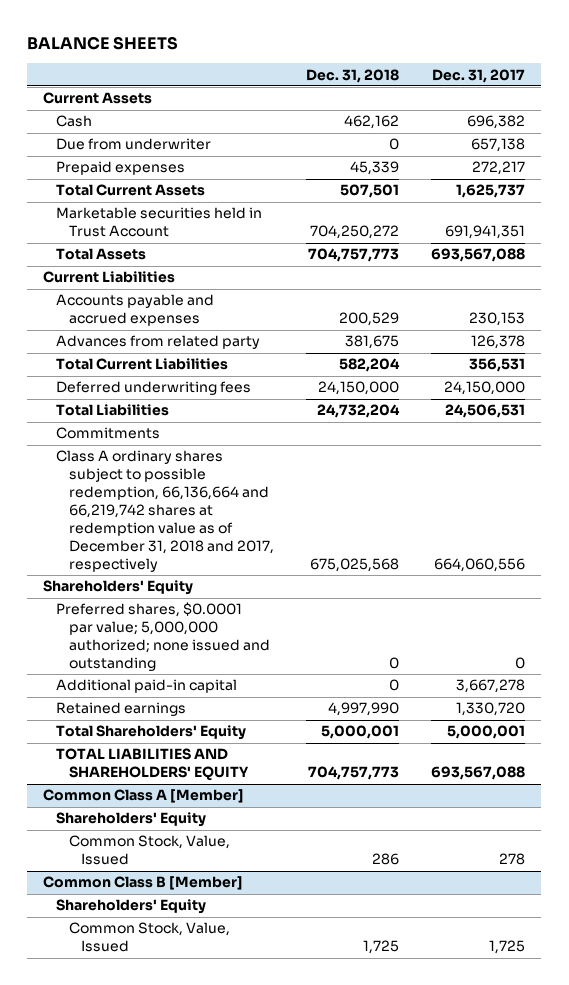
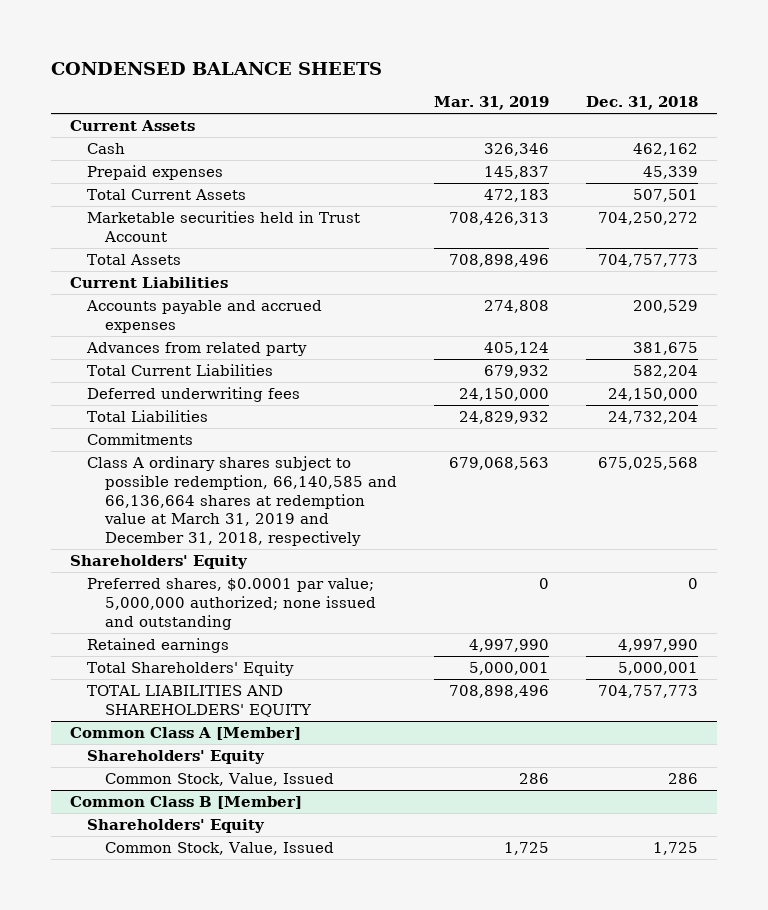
- BALANCE SHEETS
+ CONDENSED BALANCE SHEETS
- | Dec. 31, 2018 | Dec. 31, 2017
+ | Mar. 31, 2019 | Dec. 31, 2018
- Due from underwriter | 0 | 657,138
- Class A ordinary shares subject to possible redemption, 66,136,664 and 66,219,742 shares at redemption value as of December 31, 2018 and 2017, respectively | 675,025,568 | 664,060,556
+ Class A ordinary shares subject to possible redemption, 66,140,585 and 66,136,664 shares at redemption value at March 31, 2019 and December 31, 2018, respectively | 679,068,563 | 675,025,568
- Additional paid-in capital | 0 | 3,667,278

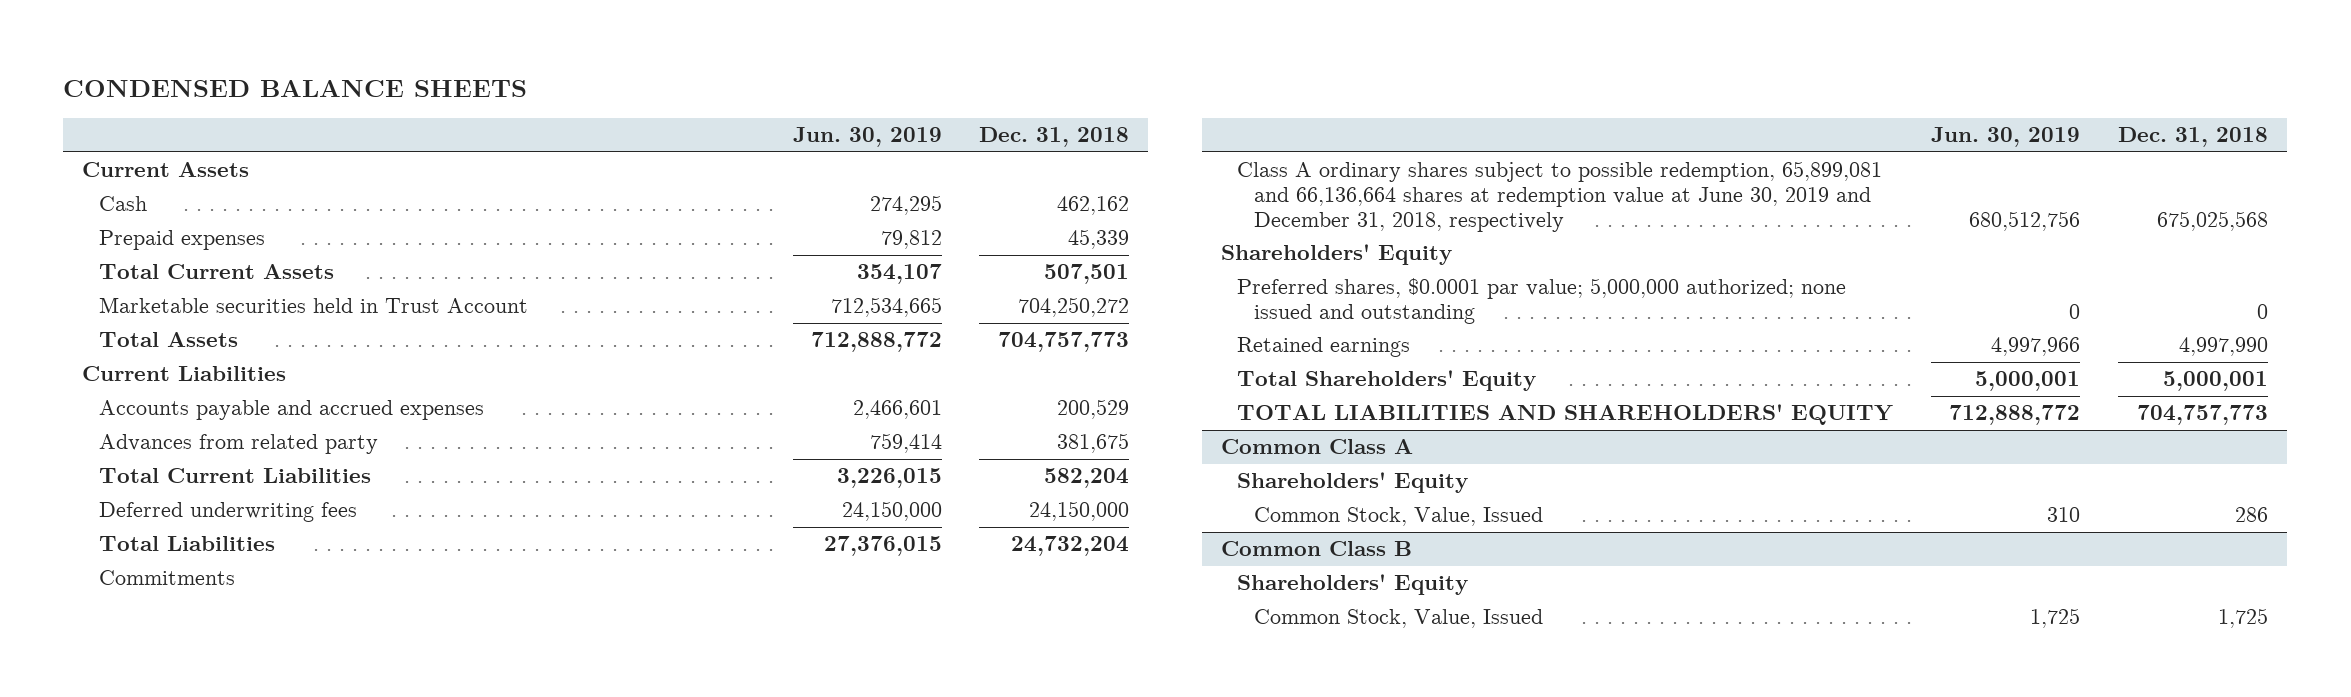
- | Mar. 31, 2019 | Dec. 31, 2018
+ | Jun. 30, 2019 | Dec. 31, 2018
- Class A ordinary shares subject to possible redemption, 66,140,585 and 66,136,664 shares at redemption value at March 31, 2019 and December 31, 2018, respectively | 679,068,563 | 675,025,568
+ Class A ordinary shares subject to possible redemption, 65,899,081 and 66,136,664 shares at redemption value at June 30, 2019 and December 31, 2018, respectively | 680,512,756 | 675,025,568
- Common Class A [Member]
+ Common Class A
- Common Class B [Member]
+ Common Class B

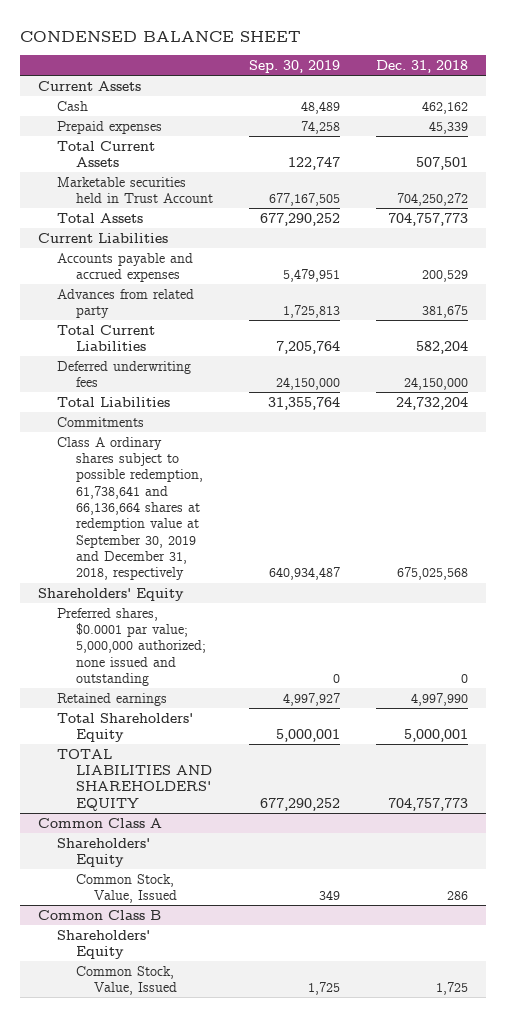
- CONDENSED BALANCE SHEETS
+ CONDENSED BALANCE SHEET
- | Jun. 30, 2019 | Dec. 31, 2018
+ | Sep. 30, 2019 | Dec. 31, 2018
- Class A ordinary shares subject to possible redemption, 65,899,081 and 66,136,664 shares at redemption value at June 30, 2019 and December 31, 2018, respectively | 680,512,756 | 675,025,568
+ Class A ordinary shares subject to possible redemption, 61,738,641 and 66,136,664 shares at redemption value at September 30, 2019 and December 31, 2018, respectively | 640,934,487 | 675,025,568

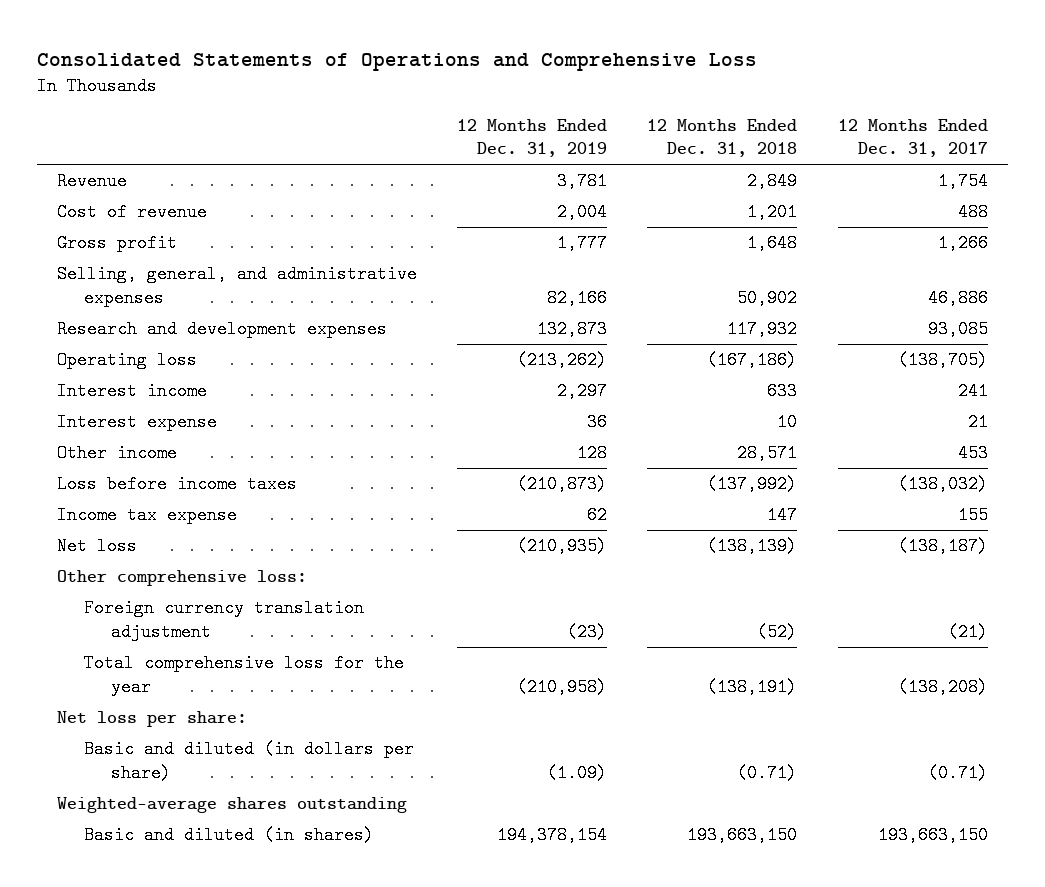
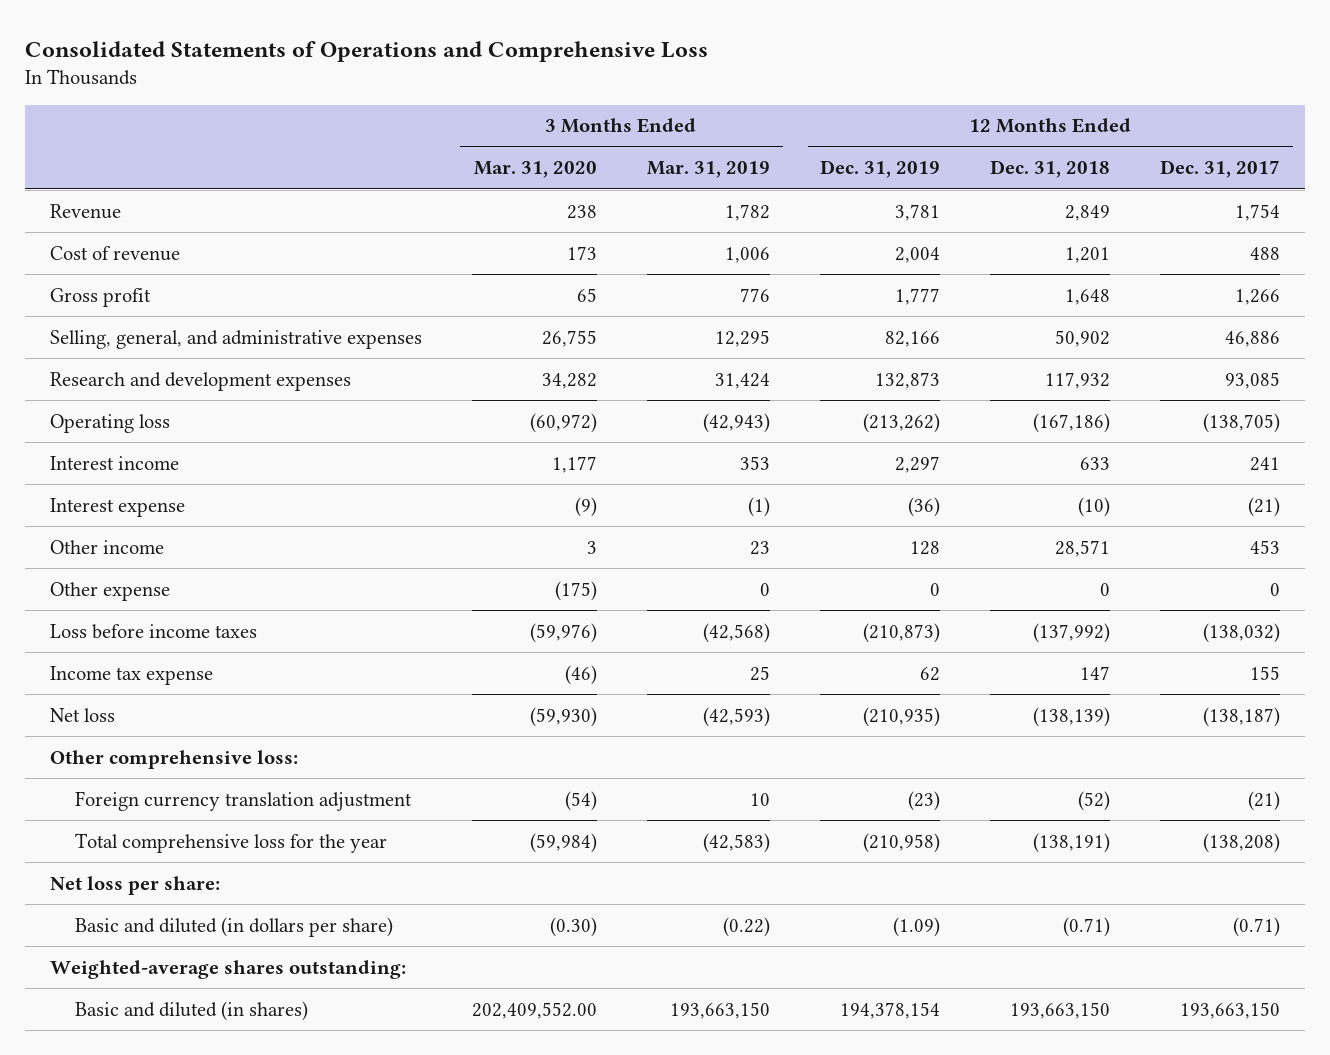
- | 12 Months Ended Dec. 31, 2019 | 12 Months Ended Dec. 31, 2018 | 12 Months Ended Dec. 31, 2017
+ | 3 Months Ended Mar. 31, 2020 | 3 Months Ended Mar. 31, 2019 | 12 Months Ended Dec. 31, 2019 | 12 Months Ended Dec. 31, 2018 | 12 Months Ended Dec. 31, 2017
- Interest expense | 36 | 10 | 21
+ Interest expense | (9) | (1) | (36) | (10) | (21)
+ Other expense | (175) | 0 | 0 | 0 | 0
- Weighted-average shares outstanding
+ Weighted-average shares outstanding:

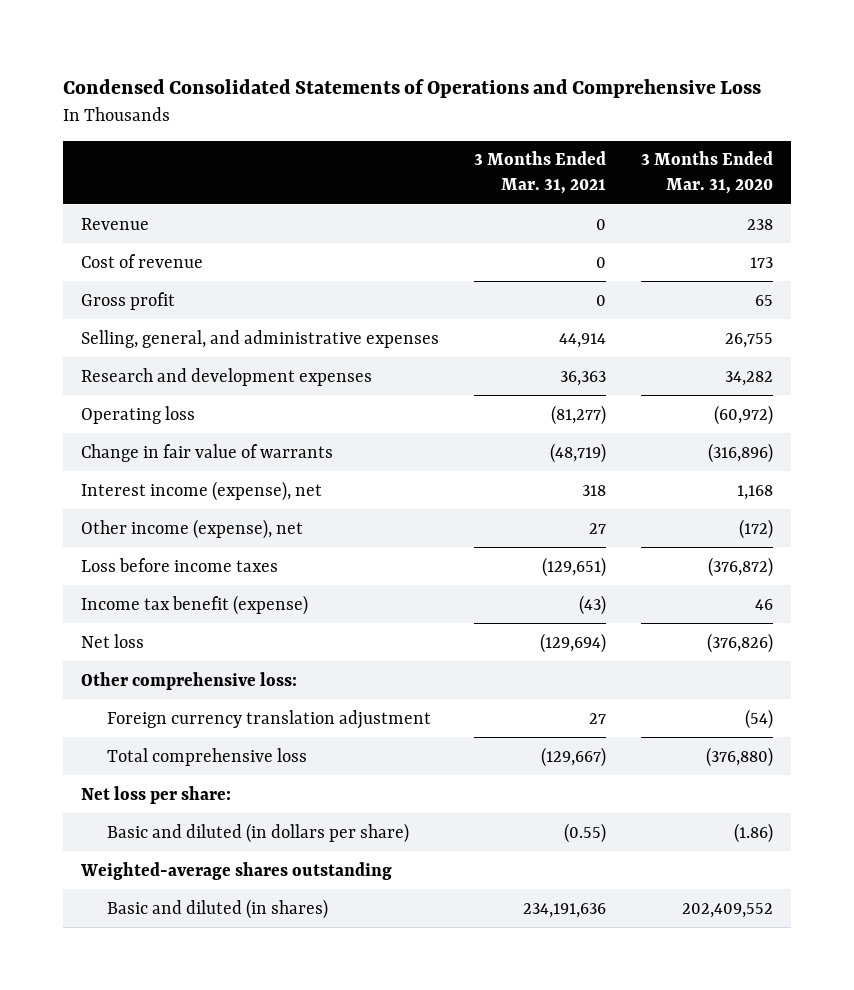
- Consolidated Statements of Operations and Comprehensive Loss
+ Condensed Consolidated Statements of Operations and Comprehensive Loss
- | 3 Months Ended Mar. 31, 2020 | 3 Months Ended Mar. 31, 2019 | 12 Months Ended Dec. 31, 2019 | 12 Months Ended Dec. 31, 2018 | 12 Months Ended Dec. 31, 2017
+ | 3 Months Ended Mar. 31, 2021 | 3 Months Ended Mar. 31, 2020
- Interest income | 1,177 | 353 | 2,297 | 633 | 241
- Interest expense | (9) | (1) | (36) | (10) | (21)
- Other income | 3 | 23 | 128 | 28,571 | 453
- Other expense | (175) | 0 | 0 | 0 | 0
- Loss before income taxes | (59,976) | (42,568) | (210,873) | (137,992) | (138,032)
- Income tax expense | (46) | 25 | 62 | 147 | 155
- Net loss | (59,930) | (42,593) | (210,935) | (138,139) | (138,187)
+ Change in fair value of warrants | (48,719) | (316,896)
+ Interest income (expense), net | 318 | 1,168
+ Other income (expense), net | 27 | (172)
+ Loss before income taxes | (129,651) | (376,872)
+ Income tax benefit (expense) | (43) | 46
+ Net loss | (129,694) | (376,826)
- Total comprehensive loss for the year | (59,984) | (42,583) | (210,958) | (138,191) | (138,208)
+ Total comprehensive loss | (129,667) | (376,880)
- Basic and diluted (in dollars per share) | (0.30) | (0.22) | (1.09) | (0.71) | (0.71)
- Weighted-average shares outstanding:
- Basic and diluted (in shares) | 202,409,552.00 | 193,663,150 | 194,378,154 | 193,663,150 | 193,663,150
+ Basic and diluted (in dollars per share) | (0.55) | (1.86)
+ Weighted-average shares outstanding
+ Basic and diluted (in shares) | 234,191,636 | 202,409,552

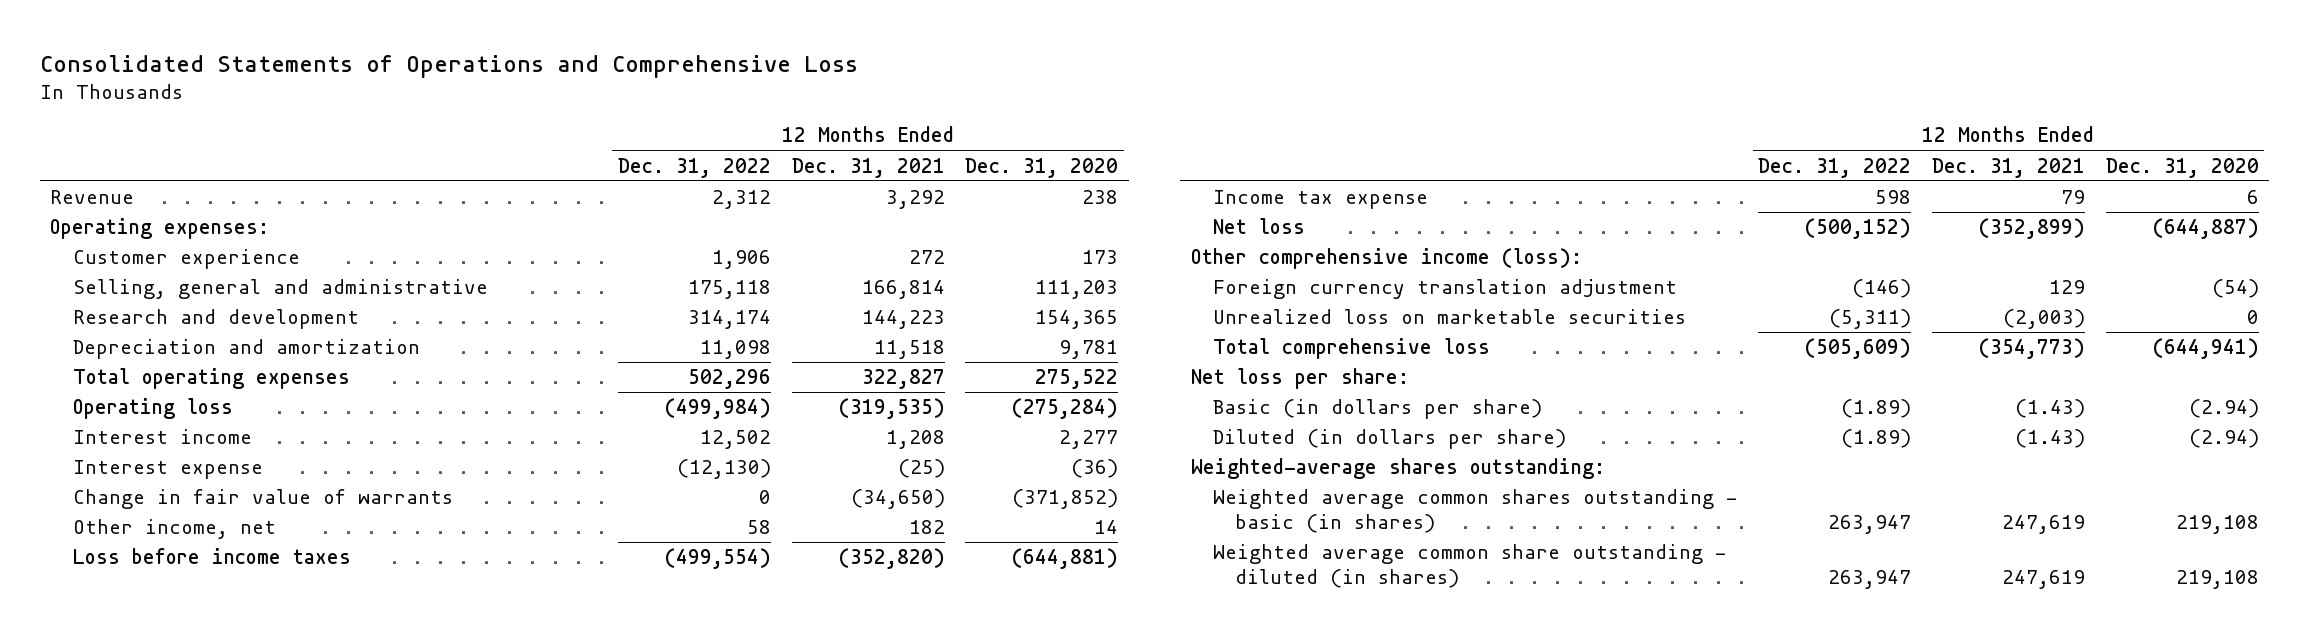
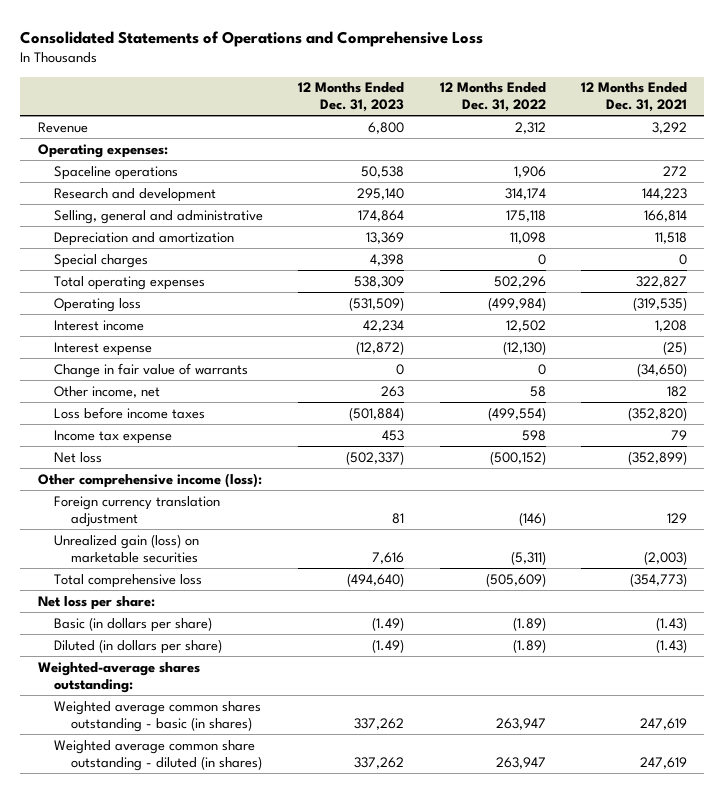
- | 12 Months Ended Dec. 31, 2022 | 12 Months Ended Dec. 31, 2021 | 12 Months Ended Dec. 31, 2020
+ | 12 Months Ended Dec. 31, 2023 | 12 Months Ended Dec. 31, 2022 | 12 Months Ended Dec. 31, 2021
- Customer experience | 1,906 | 272 | 173
+ Spaceline operations | 50,538 | 1,906 | 272
moved down: Selling, general and administrative | 174,864 | 175,118 | 166,814
+ Special charges | 4,398 | 0 | 0
- Unrealized loss on marketable securities | (5,311) | (2,003) | 0
+ Unrealized gain (loss) on marketable securities | 7,616 | (5,311) | (2,003)

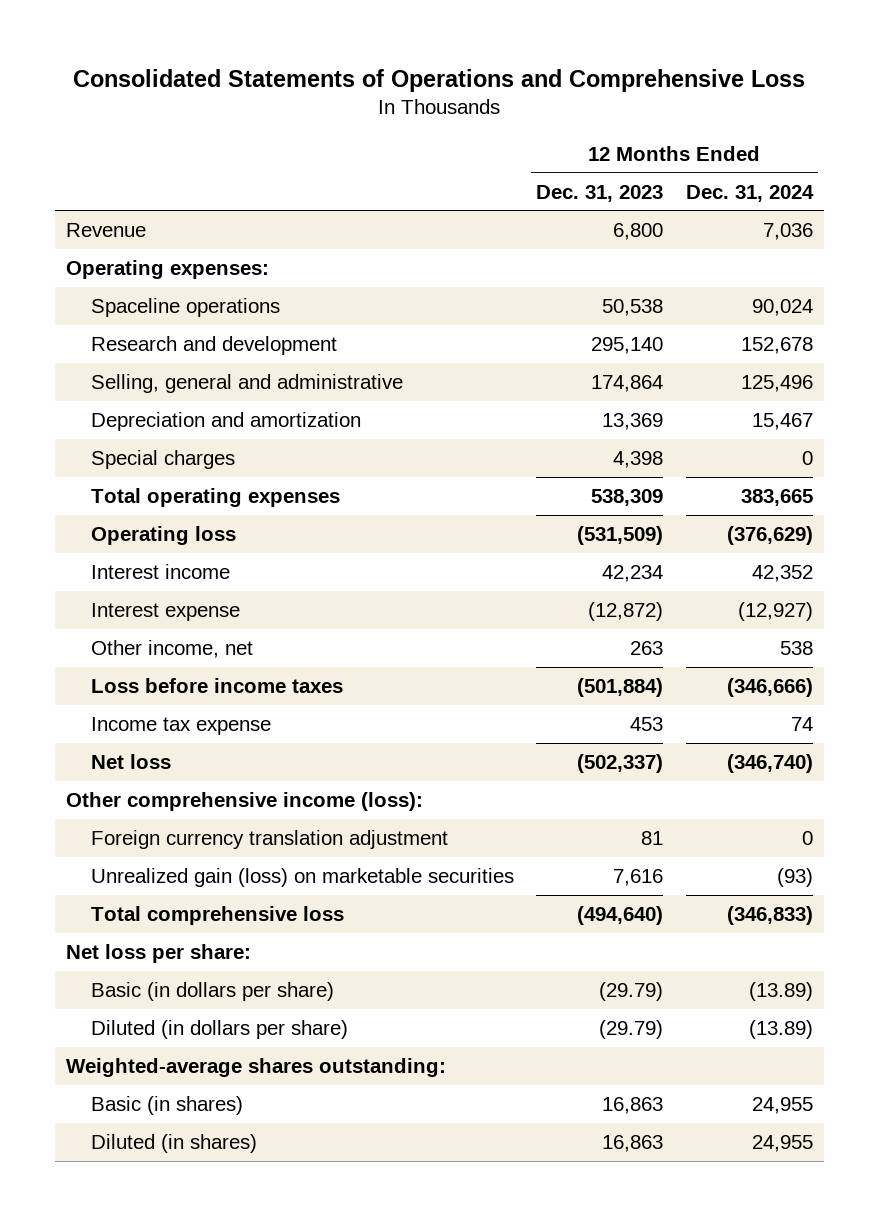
- | 12 Months Ended Dec. 31, 2023 | 12 Months Ended Dec. 31, 2022 | 12 Months Ended Dec. 31, 2021
+ | 12 Months Ended Dec. 31, 2023 | 12 Months Ended Dec. 31, 2024
- Change in fair value of warrants | 0 | 0 | (34,650)
- Basic (in dollars per share) | (1.49) | (1.89) | (1.43)
- Diluted (in dollars per share) | (1.49) | (1.89) | (1.43)
+ Basic (in dollars per share) | (29.79) | (13.89)
+ Diluted (in dollars per share) | (29.79) | (13.89)
- Weighted average common shares outstanding - basic (in shares) | 337,262 | 263,947 | 247,619
- Weighted average common share outstanding - diluted (in shares) | 337,262 | 263,947 | 247,619
+ Basic (in shares) | 16,863 | 24,955
+ Diluted (in shares) | 16,863 | 24,955

